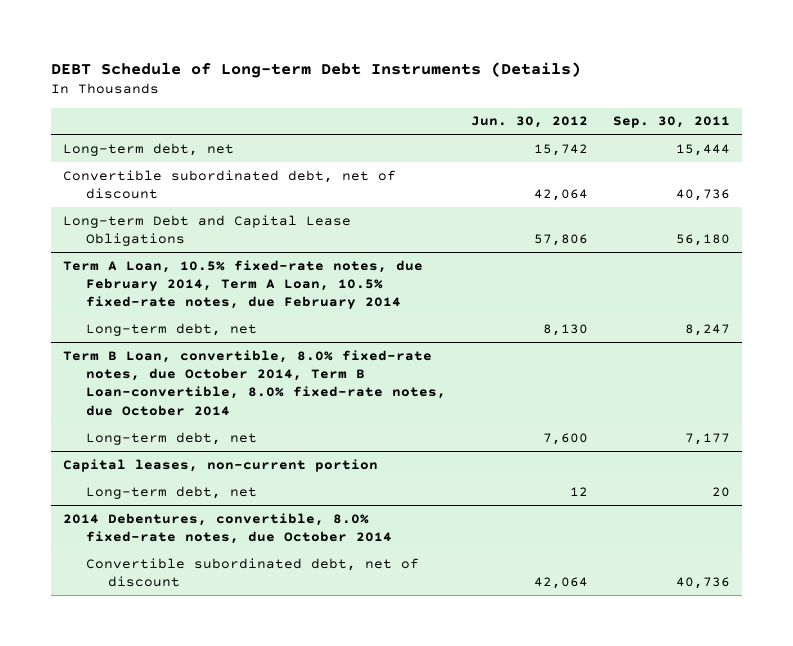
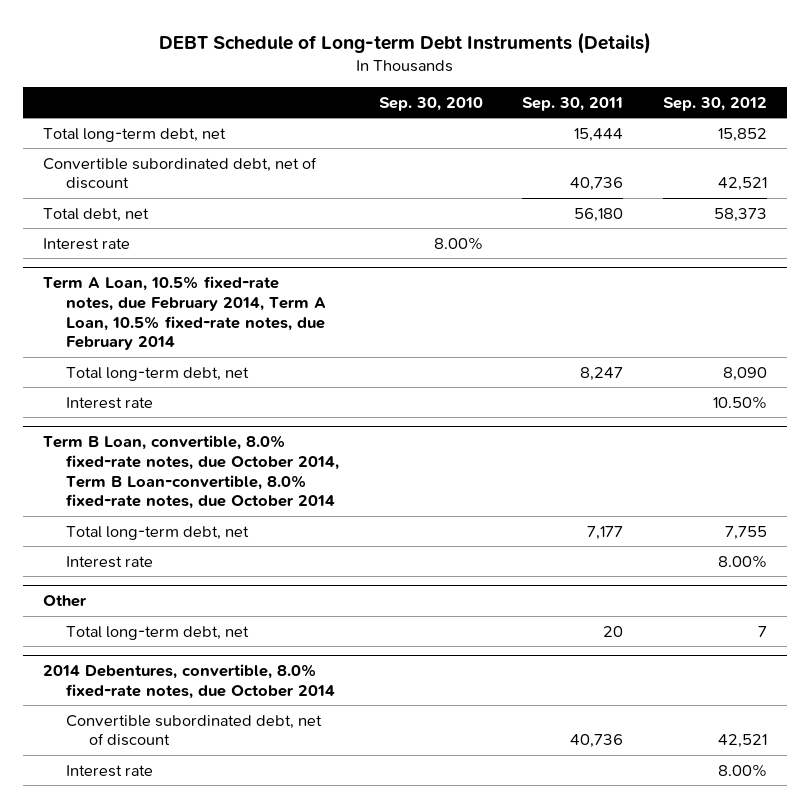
- | Jun. 30, 2012 | Sep. 30, 2011
+ | Sep. 30, 2010 | Sep. 30, 2011 | Sep. 30, 2012
- Long-term debt, net | 15,742 | 15,444
+ Total long-term debt, net | | 15,444 | 15,852
- Long-term Debt and Capital Lease Obligations | 57,806 | 56,180
+ Total debt, net | | 56,180 | 58,373
+ Interest rate | 8.00% | |
@ Term A Loan, 10.5% fixed-rate notes, due February 2014, Term A Loan, 10.5% fixed-rate notes, due February 2014
- Long-term debt, net | 8,130 | 8,247
+ Total long-term debt, net | | 8,247 | 8,090
+ Interest rate | | | 10.50%
@ Term B Loan, convertible, 8.0% fixed-rate notes, due October 2014, Term B Loan-convertible, 8.0% fixed-rate notes, due October 2014
- Long-term debt, net | 7,600 | 7,177
- Capital leases, non-current portion
- Long-term debt, net | 12 | 20
@ Term B Loan, convertible, 8.0% fixed-rate notes, due October 2014, Term B Loan-convertible, 8.0% fixed-rate notes, due October 2014
+ Total long-term debt, net | | 7,177 | 7,755
+ Interest rate | | | 8.00%
+ Other
+ Total long-term debt, net | | 20 | 7
@ 2014 Debentures, convertible, 8.0% fixed-rate notes, due October 2014
+ Interest rate | | | 8.00%

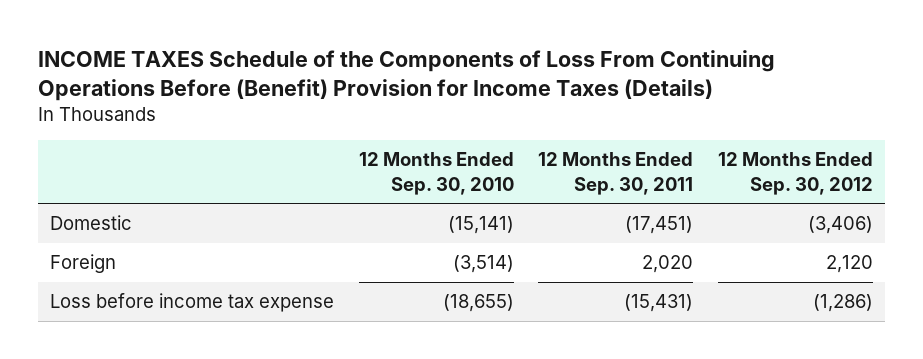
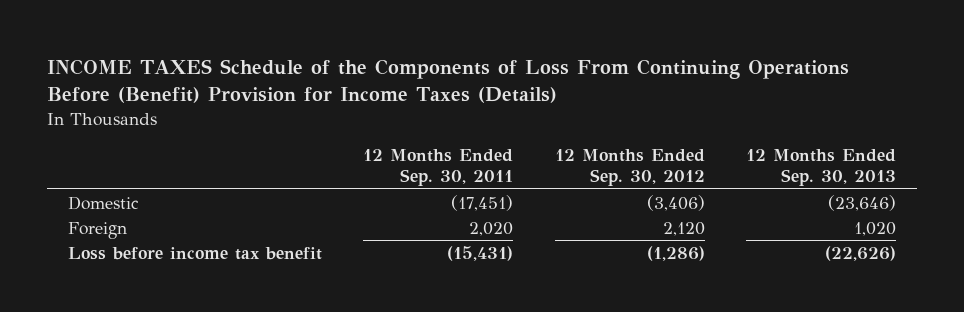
- | 12 Months Ended Sep. 30, 2010 | 12 Months Ended Sep. 30, 2011 | 12 Months Ended Sep. 30, 2012
+ | 12 Months Ended Sep. 30, 2011 | 12 Months Ended Sep. 30, 2012 | 12 Months Ended Sep. 30, 2013
- Loss before income tax expense | (18,655) | (15,431) | (1,286)
+ Loss before income tax benefit | (15,431) | (1,286) | (22,626)

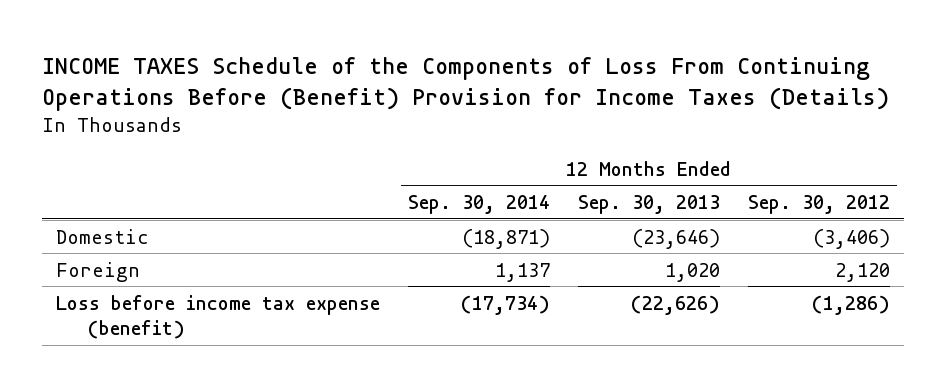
- | 12 Months Ended Sep. 30, 2011 | 12 Months Ended Sep. 30, 2012 | 12 Months Ended Sep. 30, 2013
+ | 12 Months Ended Sep. 30, 2014 | 12 Months Ended Sep. 30, 2013 | 12 Months Ended Sep. 30, 2012
- Loss before income tax benefit | (15,431) | (1,286) | (22,626)
+ Loss before income tax expense (benefit) | (17,734) | (22,626) | (1,286)

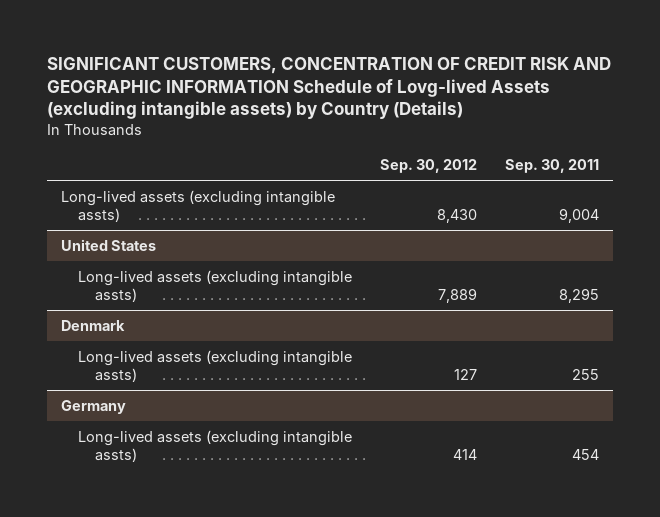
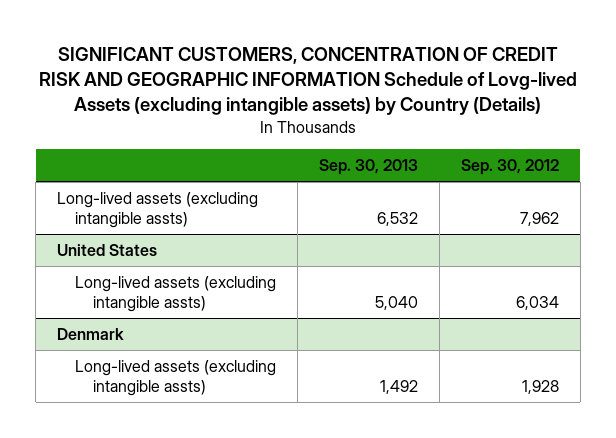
- | Sep. 30, 2012 | Sep. 30, 2011
+ | Sep. 30, 2013 | Sep. 30, 2012
- Long-lived assets (excluding intangible assts) | 8,430 | 9,004
+ Long-lived assets (excluding intangible assts) | 6,532 | 7,962
@ United States
- Long-lived assets (excluding intangible assts) | 7,889 | 8,295
+ Long-lived assets (excluding intangible assts) | 5,040 | 6,034
@ Denmark
- Long-lived assets (excluding intangible assts) | 127 | 255
- Germany
- Long-lived assets (excluding intangible assts) | 414 | 454
@ Denmark
+ Long-lived assets (excluding intangible assts) | 1,492 | 1,928

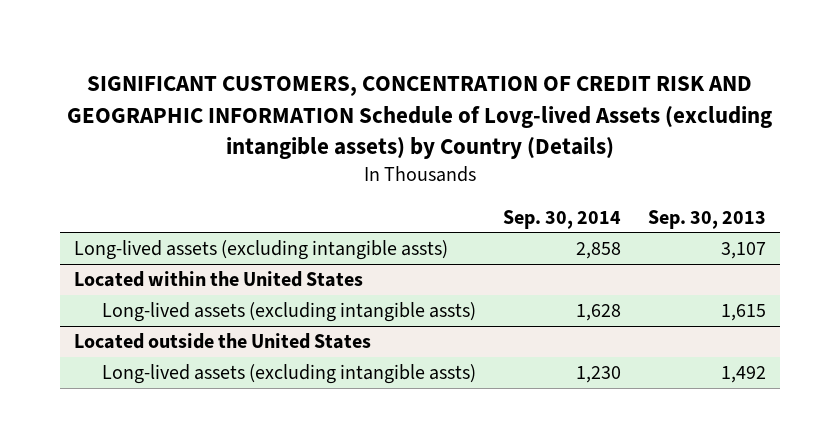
- | Sep. 30, 2013 | Sep. 30, 2012
+ | Sep. 30, 2014 | Sep. 30, 2013
- Long-lived assets (excluding intangible assts) | 6,532 | 7,962
- United States
- Long-lived assets (excluding intangible assts) | 5,040 | 6,034
- Denmark
+ Long-lived assets (excluding intangible assts) | 2,858 | 3,107
+ Located within the United States
+ Long-lived assets (excluding intangible assts) | 1,628 | 1,615
+ Located outside the United States

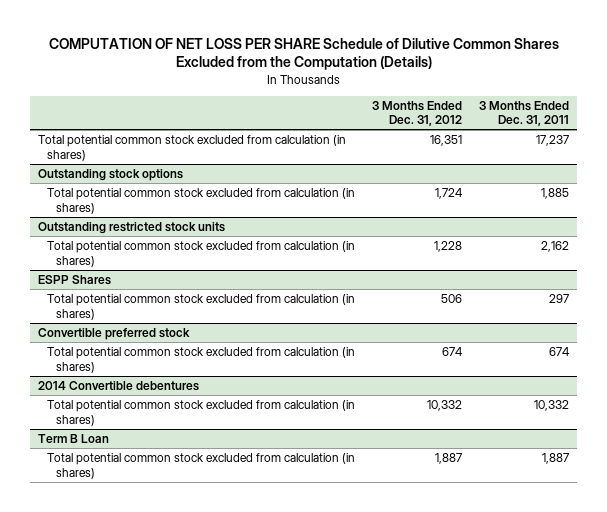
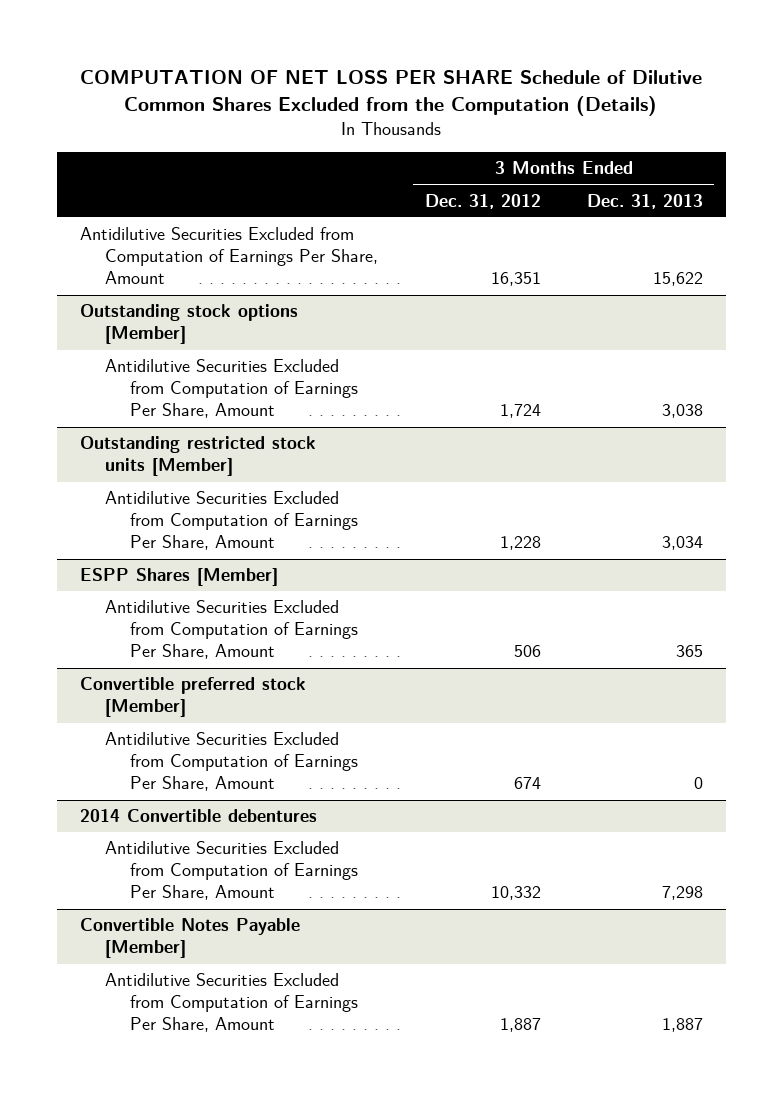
- | 3 Months Ended Dec. 31, 2012 | 3 Months Ended Dec. 31, 2011
+ | 3 Months Ended Dec. 31, 2012 | 3 Months Ended Dec. 31, 2013
- Total potential common stock excluded from calculation (in shares) | 16,351 | 17,237
- Outstanding stock options
- Total potential common stock excluded from calculation (in shares) | 1,724 | 1,885
- Outstanding restricted stock units
- Total potential common stock excluded from calculation (in shares) | 1,228 | 2,162
- ESPP Shares
- Total potential common stock excluded from calculation (in shares) | 506 | 297
- Convertible preferred stock
- Total potential common stock excluded from calculation (in shares) | 674 | 674
+ Antidilutive Securities Excluded from Computation of Earnings Per Share, Amount | 16,351 | 15,622
+ Outstanding stock options [Member]
+ Antidilutive Securities Excluded from Computation of Earnings Per Share, Amount | 1,724 | 3,038
+ Outstanding restricted stock units [Member]
+ Antidilutive Securities Excluded from Computation of Earnings Per Share, Amount | 1,228 | 3,034
+ ESPP Shares [Member]
+ Antidilutive Securities Excluded from Computation of Earnings Per Share, Amount | 506 | 365
+ Convertible preferred stock [Member]
+ Antidilutive Securities Excluded from Computation of Earnings Per Share, Amount | 674 | 0
@ 2014 Convertible debentures
- Total potential common stock excluded from calculation (in shares) | 10,332 | 10,332
- Term B Loan
- Total potential common stock excluded from calculation (in shares) | 1,887 | 1,887
@ 2014 Convertible debentures
+ Antidilutive Securities Excluded from Computation of Earnings Per Share, Amount | 10,332 | 7,298
+ Convertible Notes Payable [Member]
+ Antidilutive Securities Excluded from Computation of Earnings Per Share, Amount | 1,887 | 1,887

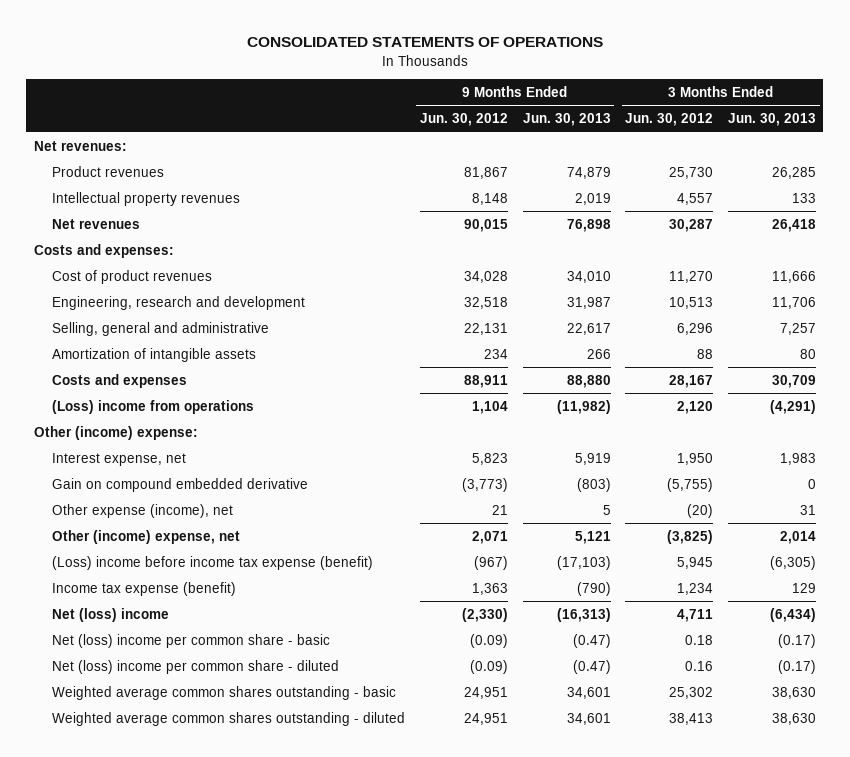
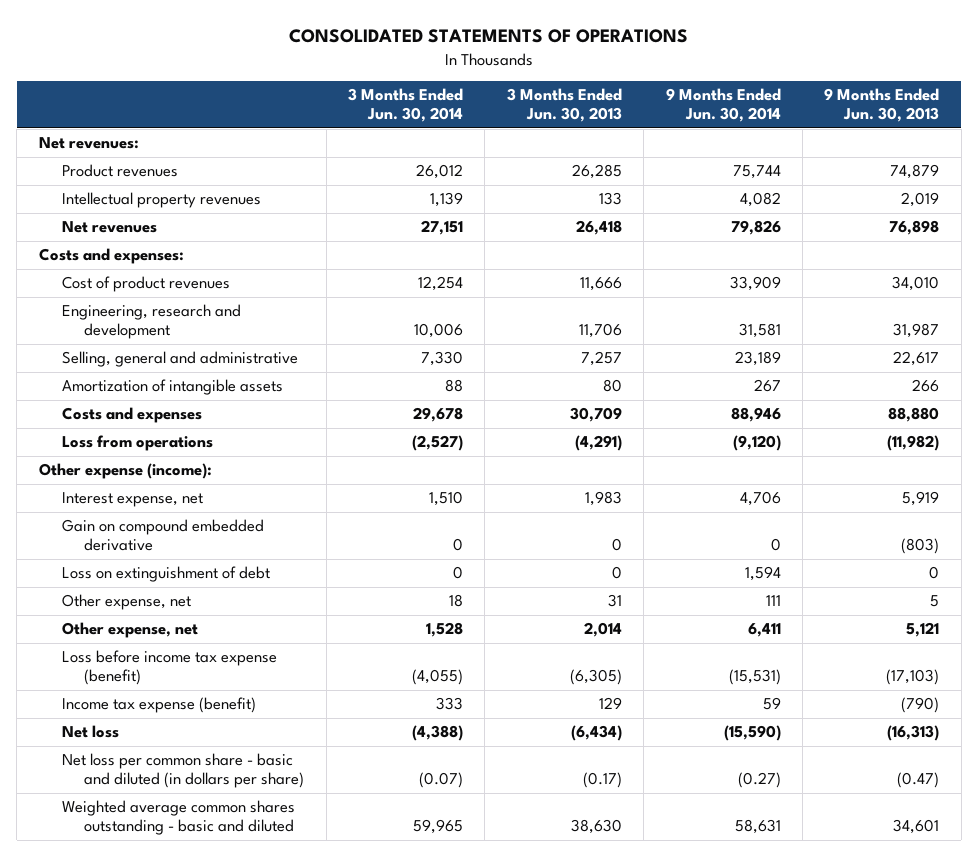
- | 9 Months Ended Jun. 30, 2012 | 9 Months Ended Jun. 30, 2013 | 3 Months Ended Jun. 30, 2012 | 3 Months Ended Jun. 30, 2013
+ | 3 Months Ended Jun. 30, 2014 | 3 Months Ended Jun. 30, 2013 | 9 Months Ended Jun. 30, 2014 | 9 Months Ended Jun. 30, 2013
- (Loss) income from operations | 1,104 | (11,982) | 2,120 | (4,291)
- Other (income) expense:
+ Loss from operations | (2,527) | (4,291) | (9,120) | (11,982)
+ Other expense (income):
- Other expense (income), net | 21 | 5 | (20) | 31
- Other (income) expense, net | 2,071 | 5,121 | (3,825) | 2,014
- (Loss) income before income tax expense (benefit) | (967) | (17,103) | 5,945 | (6,305)
+ Loss on extinguishment of debt | 0 | 0 | 1,594 | 0
+ Other expense, net | 18 | 31 | 111 | 5
+ Other expense, net | 1,528 | 2,014 | 6,411 | 5,121
+ Loss before income tax expense (benefit) | (4,055) | (6,305) | (15,531) | (17,103)
- Net (loss) income | (2,330) | (16,313) | 4,711 | (6,434)
- Net (loss) income per common share - basic | (0.09) | (0.47) | 0.18 | (0.17)
- Net (loss) income per common share - diluted | (0.09) | (0.47) | 0.16 | (0.17)
- Weighted average common shares outstanding - basic | 24,951 | 34,601 | 25,302 | 38,630
- Weighted average common shares outstanding - diluted | 24,951 | 34,601 | 38,413 | 38,630
+ Net loss | (4,388) | (6,434) | (15,590) | (16,313)
+ Net loss per common share - basic and diluted (in dollars per share) | (0.07) | (0.17) | (0.27) | (0.47)
+ Weighted average common shares outstanding - basic and diluted | 59,965 | 38,630 | 58,631 | 34,601

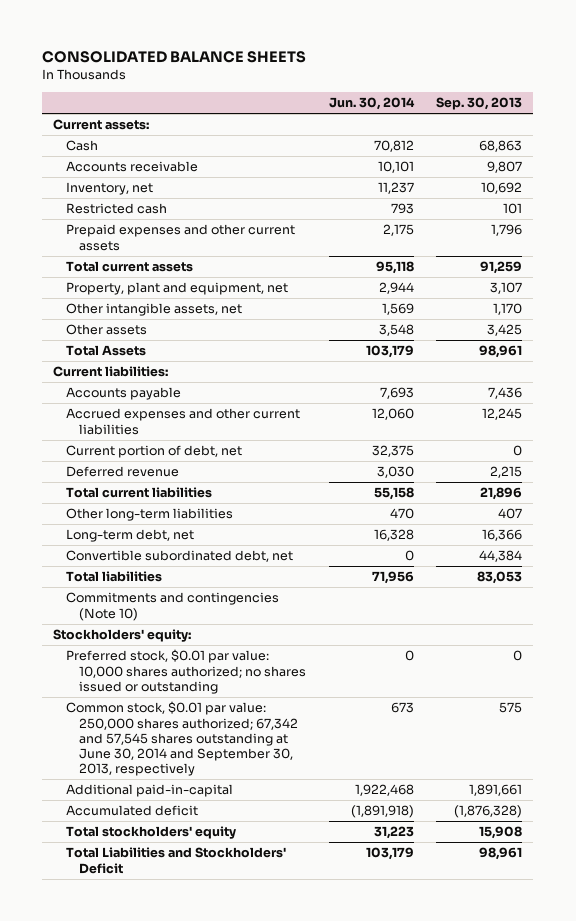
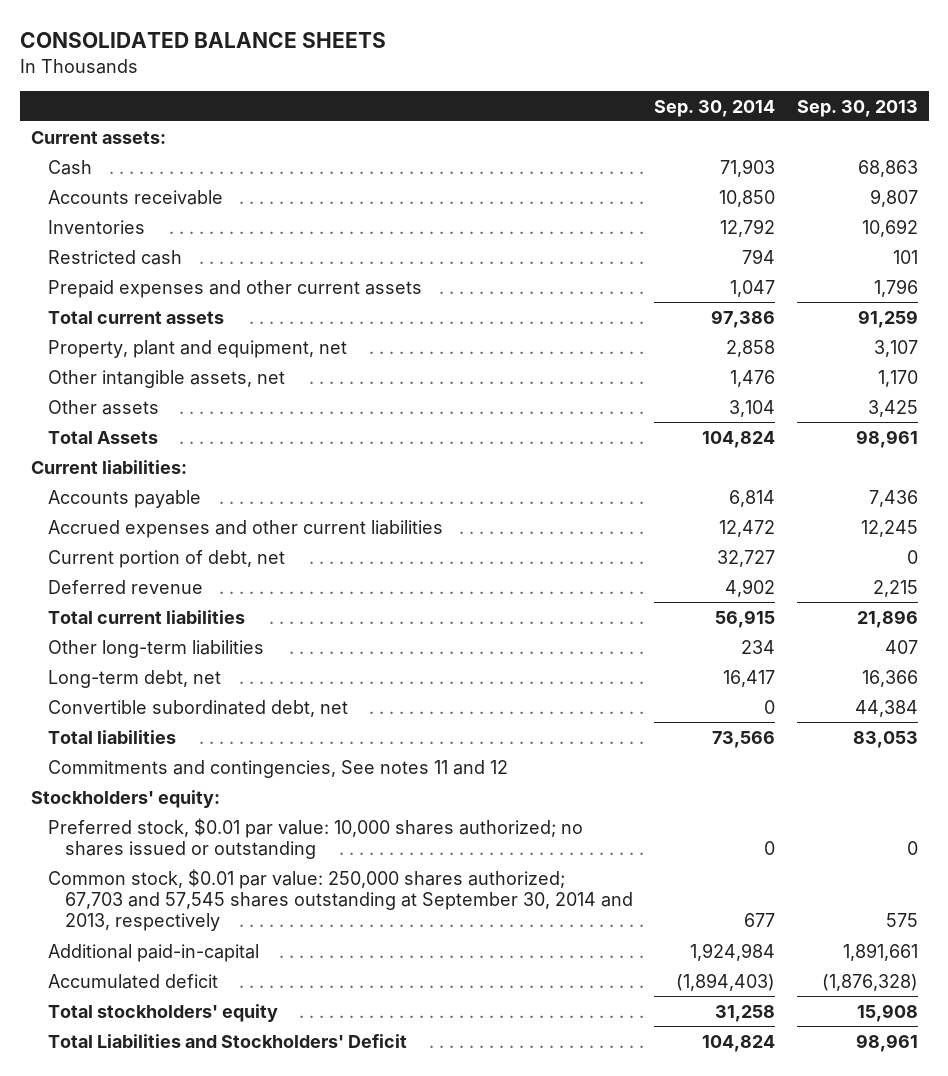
- | Jun. 30, 2014 | Sep. 30, 2013
+ | Sep. 30, 2014 | Sep. 30, 2013
- Inventory, net | 11,237 | 10,692
+ Inventories | 12,792 | 10,692
- Commitments and contingencies (Note 10)
+ Commitments and contingencies, See notes 11 and 12
- Common stock, $0.01 par value: 250,000 shares authorized; 67,342 and 57,545 shares outstanding at June 30, 2014 and September 30, 2013, respectively | 673 | 575
+ Common stock, $0.01 par value: 250,000 shares authorized; 67,703 and 57,545 shares outstanding at September 30, 2014 and 2013, respectively | 677 | 575

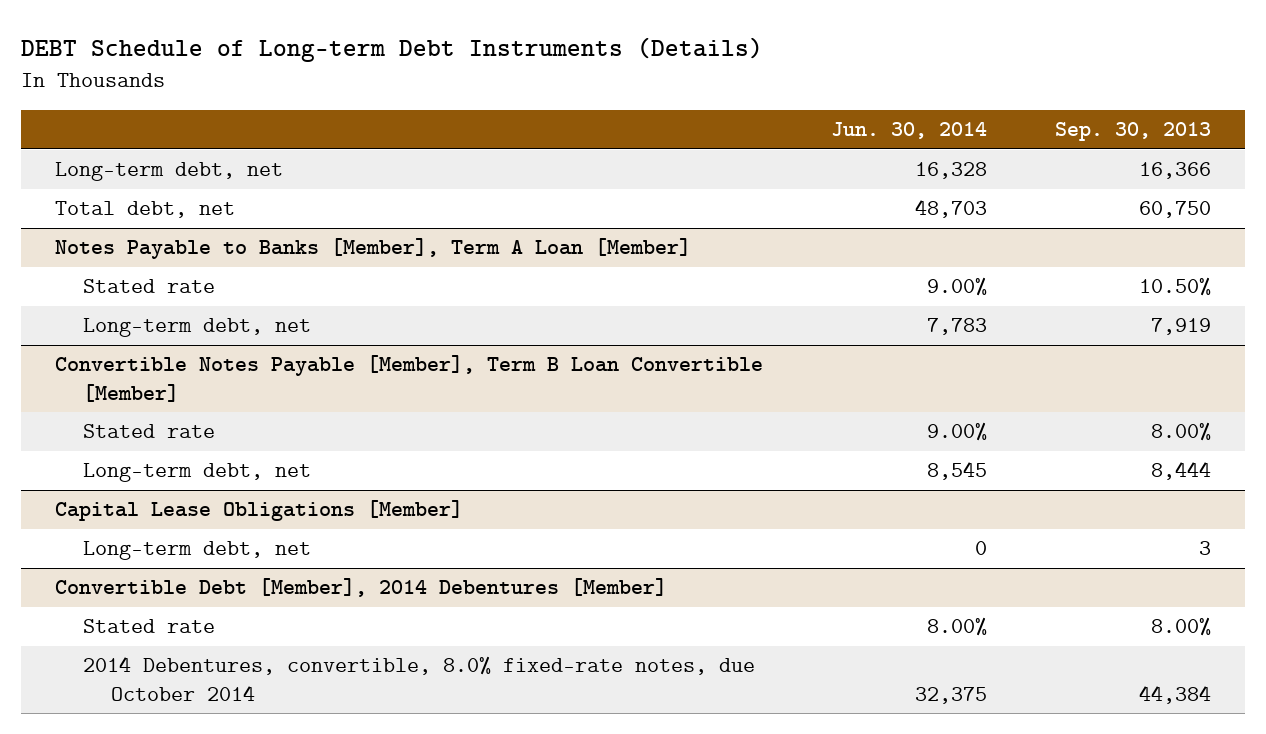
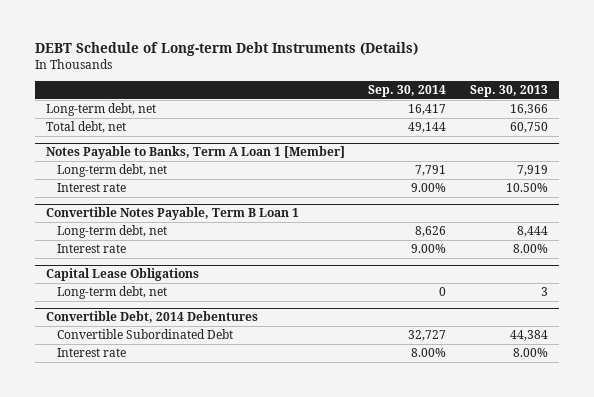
- | Jun. 30, 2014 | Sep. 30, 2013
+ | Sep. 30, 2014 | Sep. 30, 2013
- Notes Payable to Banks [Member], Term A Loan [Member]
- Stated rate | 9.00% | 10.50%
+ Notes Payable to Banks, Term A Loan 1 [Member]
- Convertible Notes Payable [Member], Term B Loan Convertible [Member]
- Stated rate | 9.00% | 8.00%
+ Interest rate | 9.00% | 10.50%
+ Convertible Notes Payable, Term B Loan 1
- Capital Lease Obligations [Member]
+ Interest rate | 9.00% | 8.00%
+ Capital Lease Obligations
- Convertible Debt [Member], 2014 Debentures [Member]
- Stated rate | 8.00% | 8.00%
- 2014 Debentures, convertible, 8.0% fixed-rate notes, due October 2014 | 32,375 | 44,384
+ Convertible Debt, 2014 Debentures
+ Convertible Subordinated Debt | 32,727 | 44,384
+ Interest rate | 8.00% | 8.00%

